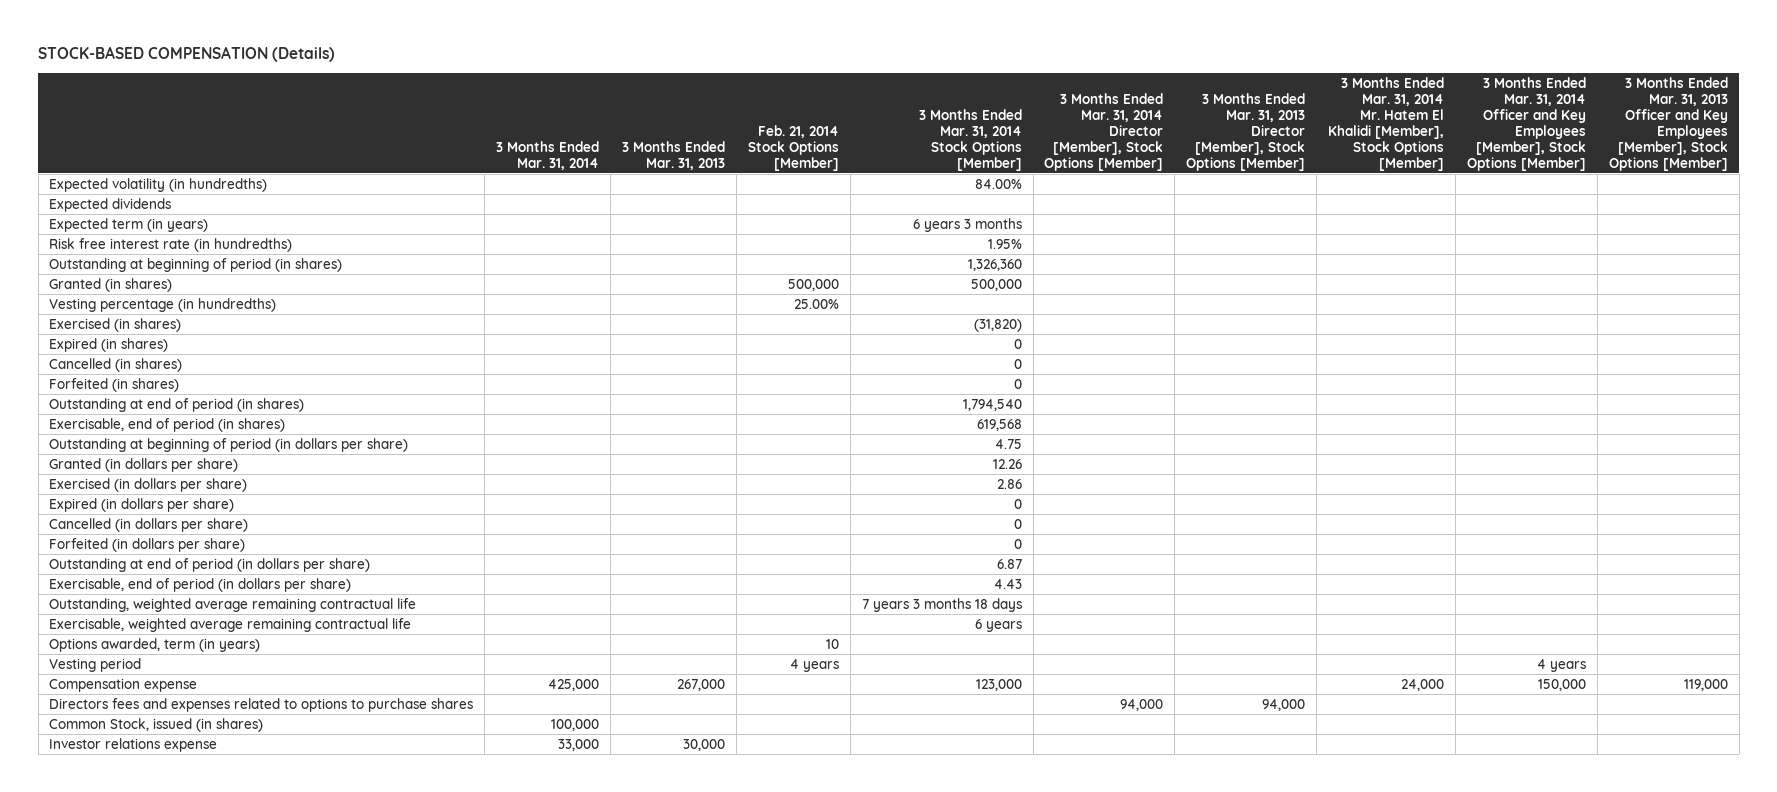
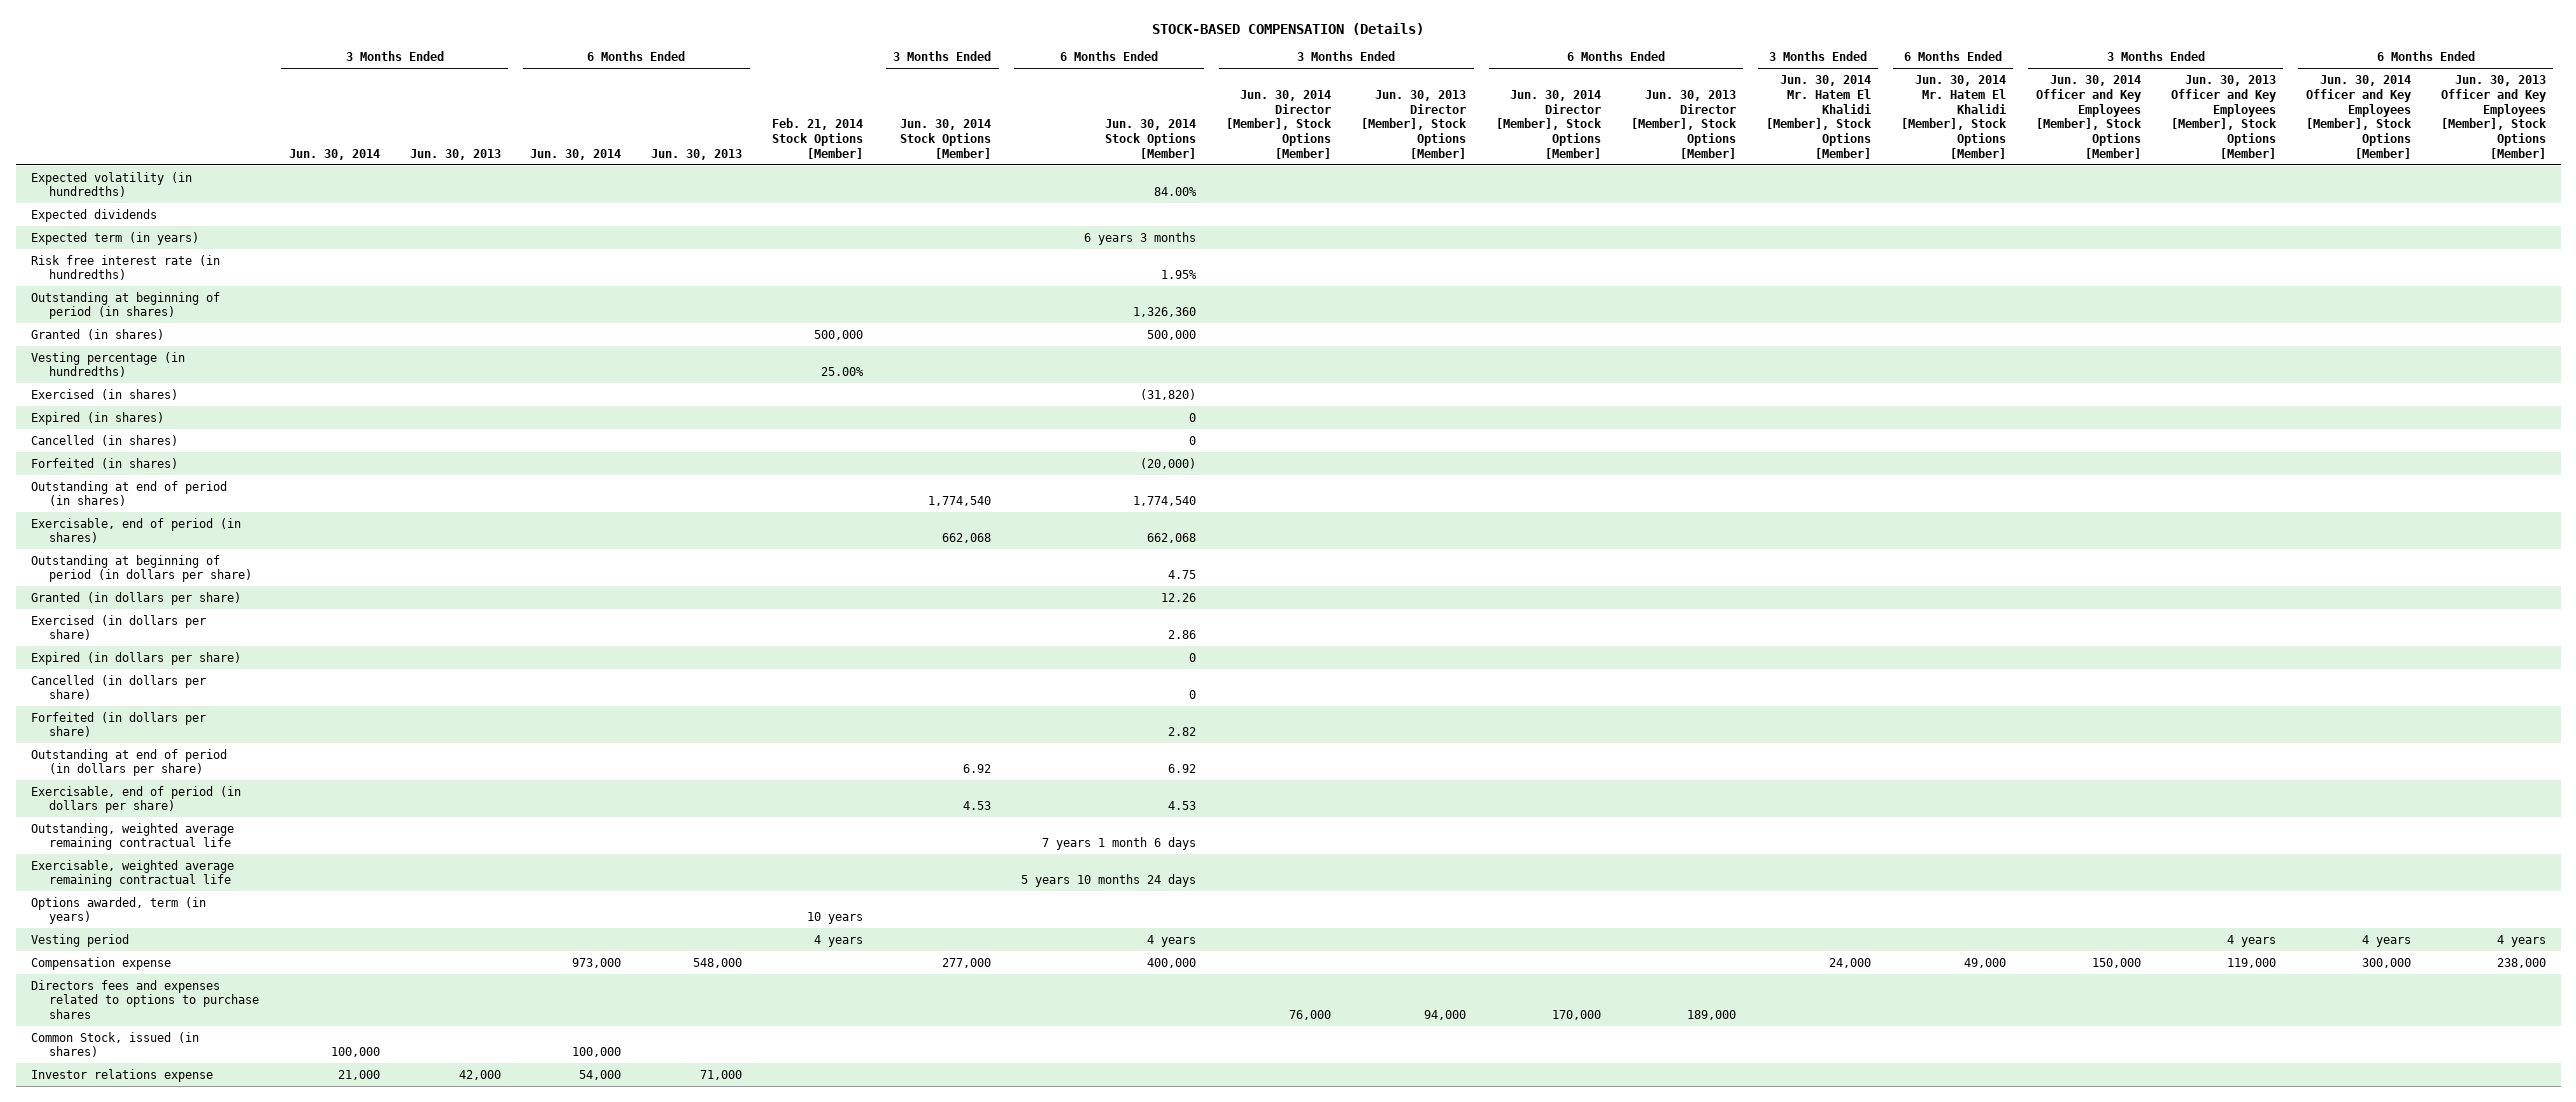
- | 3 Months Ended Mar. 31, 2014 | 3 Months Ended Mar. 31, 2013 | Feb. 21, 2014 Stock Options [Member] | 3 Months Ended Mar. 31, 2014 Stock Options [Member] | 3 Months Ended Mar. 31, 2014 Director [Member], Stock Options [Member] | 3 Months Ended Mar. 31, 2013 Director [Member], Stock Options [Member] | 3 Months Ended Mar. 31, 2014 Mr. Hatem El Khalidi [Member], Stock Options [Member] | 3 Months Ended Mar. 31, 2014 Officer and Key Employees [Member], Stock Options [Member] | 3 Months Ended Mar. 31, 2013 Officer and Key Employees [Member], Stock Options [Member]
+ | 3 Months Ended Jun. 30, 2014 | 3 Months Ended Jun. 30, 2013 | 6 Months Ended Jun. 30, 2014 | 6 Months Ended Jun. 30, 2013 | Feb. 21, 2014 Stock Options [Member] | 3 Months Ended Jun. 30, 2014 Stock Options [Member] | 6 Months Ended Jun. 30, 2014 Stock Options [Member] | 3 Months Ended Jun. 30, 2014 Director [Member], Stock Options [Member] | 3 Months Ended Jun. 30, 2013 Director [Member], Stock Options [Member] | 6 Months Ended Jun. 30, 2014 Director [Member], Stock Options [Member] | 6 Months Ended Jun. 30, 2013 Director [Member], Stock Options [Member] | 3 Months Ended Jun. 30, 2014 Mr. Hatem El Khalidi [Member], Stock Options [Member] | 6 Months Ended Jun. 30, 2014 Mr. Hatem El Khalidi [Member], Stock Options [Member] | 3 Months Ended Jun. 30, 2014 Officer and Key Employees [Member], Stock Options [Member] | 3 Months Ended Jun. 30, 2013 Officer and Key Employees [Member], Stock Options [Member] | 6 Months Ended Jun. 30, 2014 Officer and Key Employees [Member], Stock Options [Member] | 6 Months Ended Jun. 30, 2013 Officer and Key Employees [Member], Stock Options [Member]
- Options awarded, term (in years) | | | 10 | | | | | |
+ Options awarded, term (in years) | | | | | 10 years | | | | | | | | | | | |

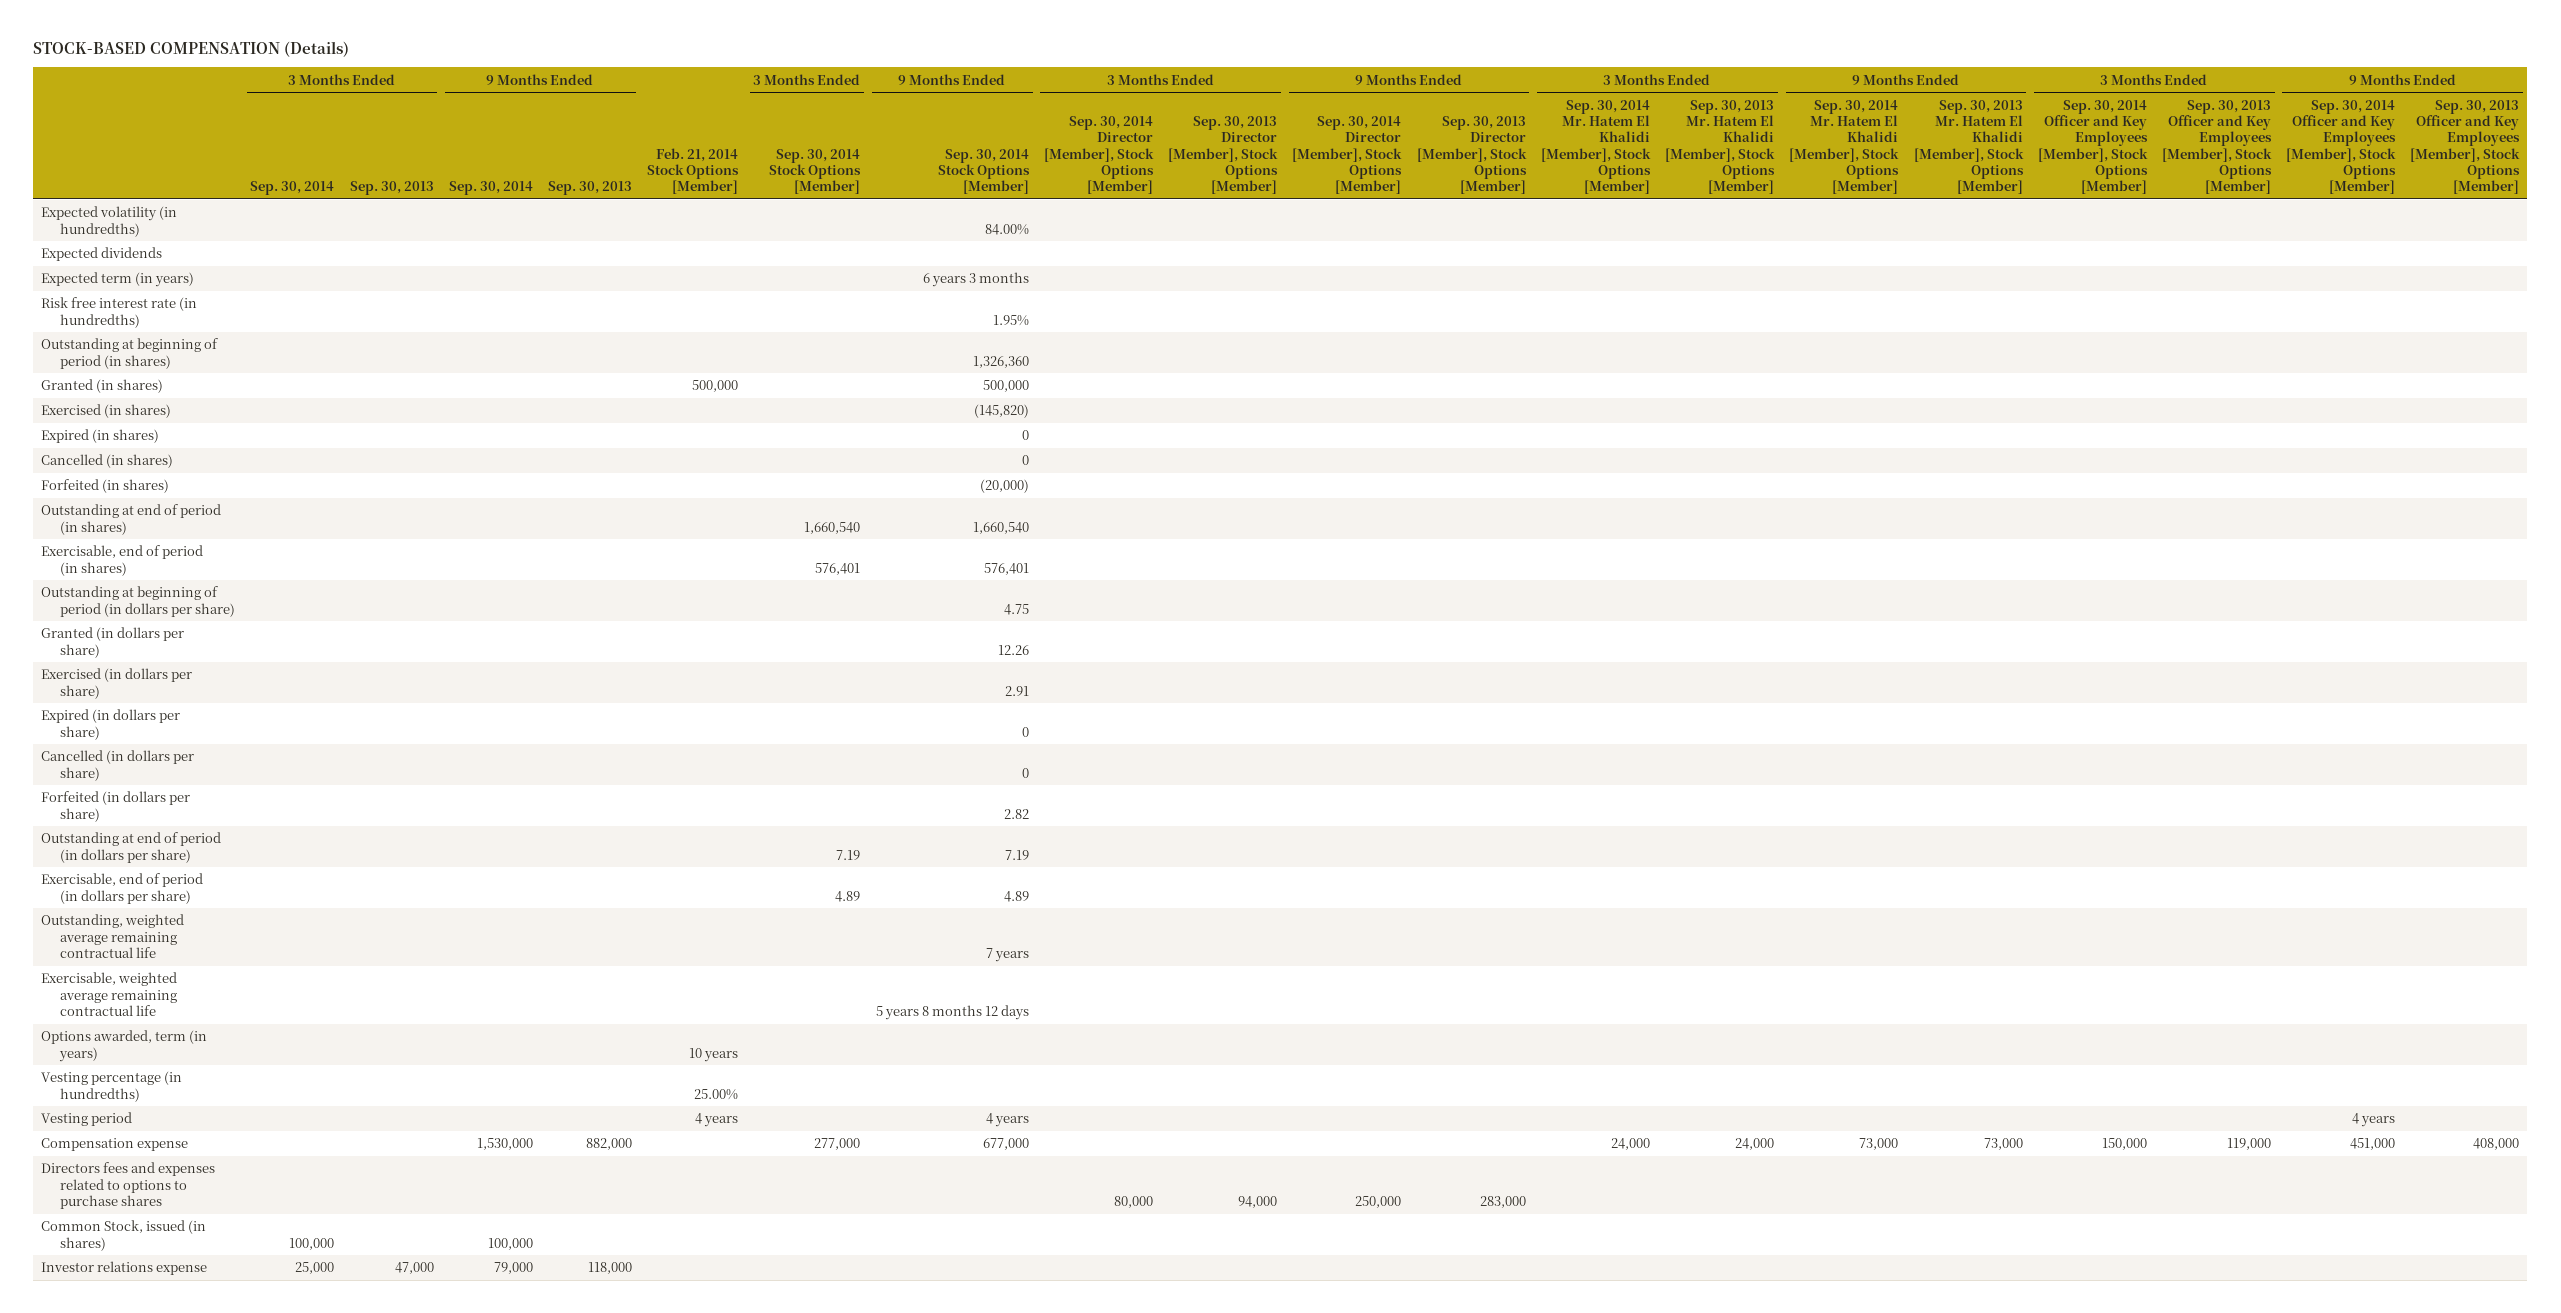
- | 3 Months Ended Jun. 30, 2014 | 3 Months Ended Jun. 30, 2013 | 6 Months Ended Jun. 30, 2014 | 6 Months Ended Jun. 30, 2013 | Feb. 21, 2014 Stock Options [Member] | 3 Months Ended Jun. 30, 2014 Stock Options [Member] | 6 Months Ended Jun. 30, 2014 Stock Options [Member] | 3 Months Ended Jun. 30, 2014 Director [Member], Stock Options [Member] | 3 Months Ended Jun. 30, 2013 Director [Member], Stock Options [Member] | 6 Months Ended Jun. 30, 2014 Director [Member], Stock Options [Member] | 6 Months Ended Jun. 30, 2013 Director [Member], Stock Options [Member] | 3 Months Ended Jun. 30, 2014 Mr. Hatem El Khalidi [Member], Stock Options [Member] | 6 Months Ended Jun. 30, 2014 Mr. Hatem El Khalidi [Member], Stock Options [Member] | 3 Months Ended Jun. 30, 2014 Officer and Key Employees [Member], Stock Options [Member] | 3 Months Ended Jun. 30, 2013 Officer and Key Employees [Member], Stock Options [Member] | 6 Months Ended Jun. 30, 2014 Officer and Key Employees [Member], Stock Options [Member] | 6 Months Ended Jun. 30, 2013 Officer and Key Employees [Member], Stock Options [Member]
+ | 3 Months Ended Sep. 30, 2014 | 3 Months Ended Sep. 30, 2013 | 9 Months Ended Sep. 30, 2014 | 9 Months Ended Sep. 30, 2013 | Feb. 21, 2014 Stock Options [Member] | 3 Months Ended Sep. 30, 2014 Stock Options [Member] | 9 Months Ended Sep. 30, 2014 Stock Options [Member] | 3 Months Ended Sep. 30, 2014 Director [Member], Stock Options [Member] | 3 Months Ended Sep. 30, 2013 Director [Member], Stock Options [Member] | 9 Months Ended Sep. 30, 2014 Director [Member], Stock Options [Member] | 9 Months Ended Sep. 30, 2013 Director [Member], Stock Options [Member] | 3 Months Ended Sep. 30, 2014 Mr. Hatem El Khalidi [Member], Stock Options [Member] | 3 Months Ended Sep. 30, 2013 Mr. Hatem El Khalidi [Member], Stock Options [Member] | 9 Months Ended Sep. 30, 2014 Mr. Hatem El Khalidi [Member], Stock Options [Member] | 9 Months Ended Sep. 30, 2013 Mr. Hatem El Khalidi [Member], Stock Options [Member] | 3 Months Ended Sep. 30, 2014 Officer and Key Employees [Member], Stock Options [Member] | 3 Months Ended Sep. 30, 2013 Officer and Key Employees [Member], Stock Options [Member] | 9 Months Ended Sep. 30, 2014 Officer and Key Employees [Member], Stock Options [Member] | 9 Months Ended Sep. 30, 2013 Officer and Key Employees [Member], Stock Options [Member]
moved down: Vesting percentage (in hundredths) | | | | | 25.00% | | | | | | | | | | | | | |

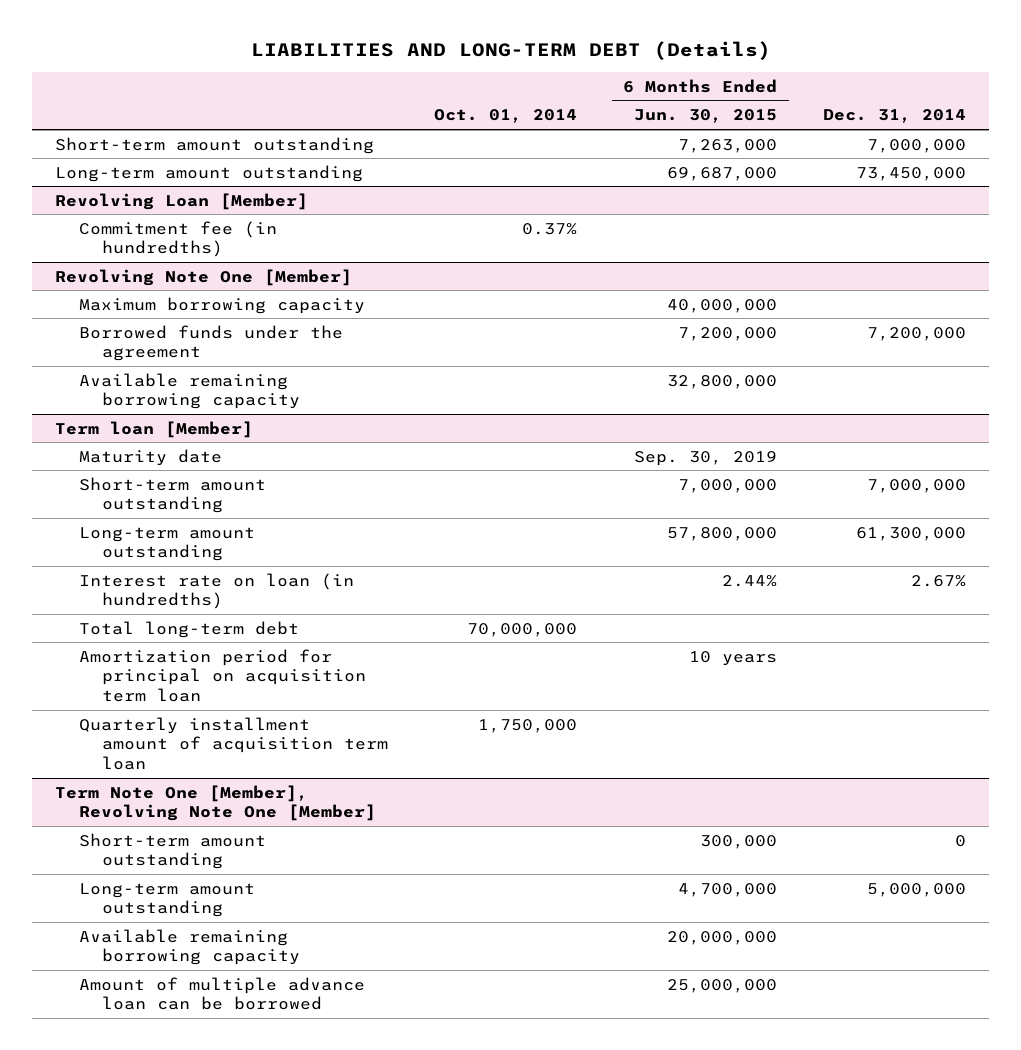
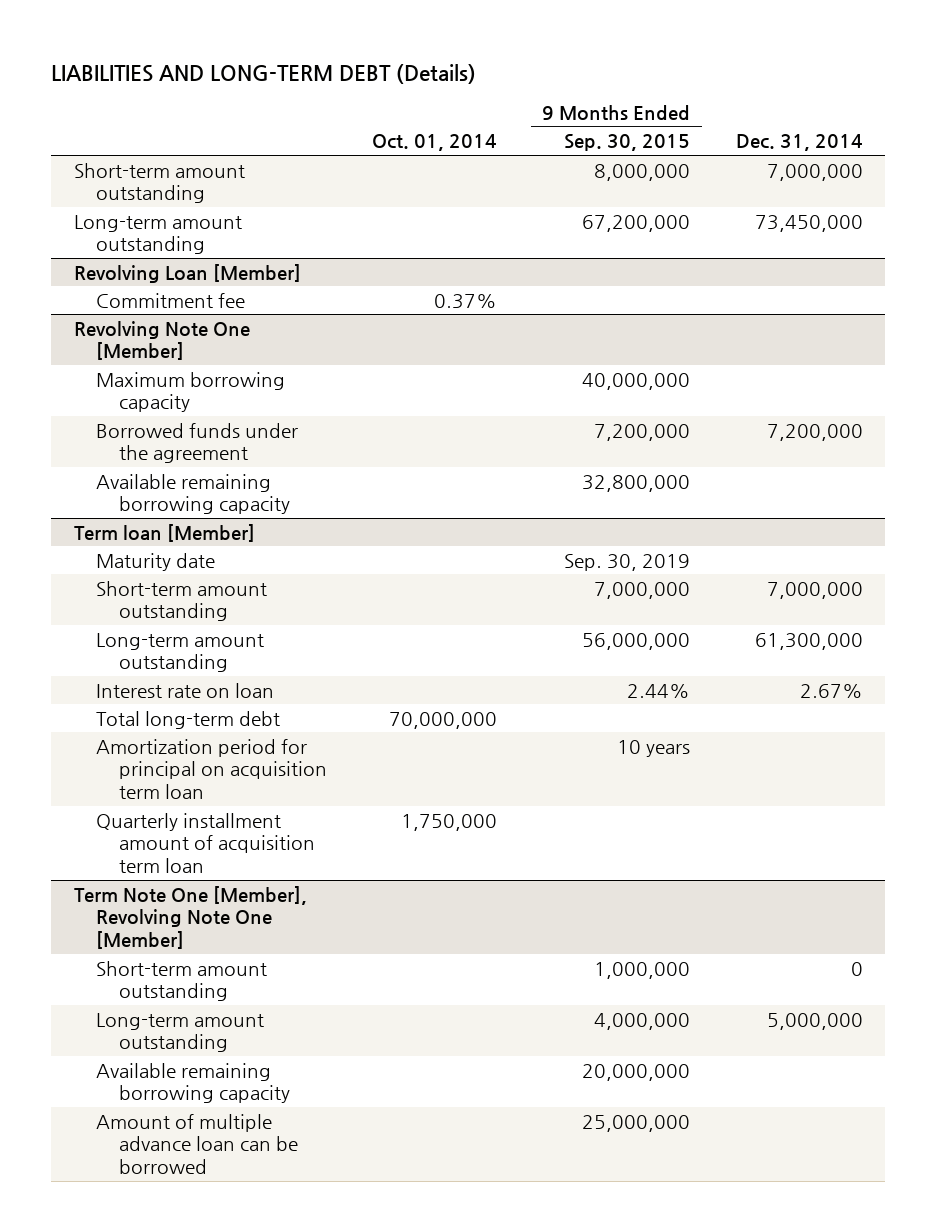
- | Oct. 01, 2014 | 6 Months Ended Jun. 30, 2015 | Dec. 31, 2014
+ | Oct. 01, 2014 | 9 Months Ended Sep. 30, 2015 | Dec. 31, 2014
@ Revolving Loan [Member]
- Commitment fee (in hundredths) | 0.37% | |
+ Commitment fee | 0.37% | |
@ Term loan [Member]
- Interest rate on loan (in hundredths) | | 2.44% | 2.67%
+ Interest rate on loan | | 2.44% | 2.67%

